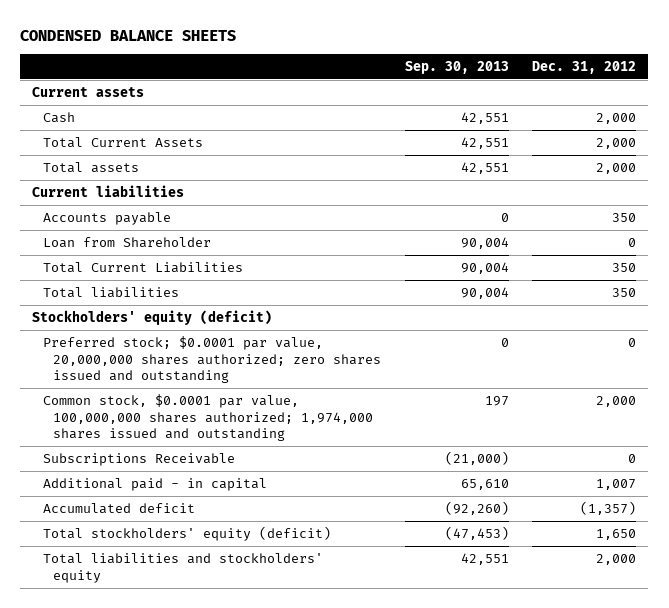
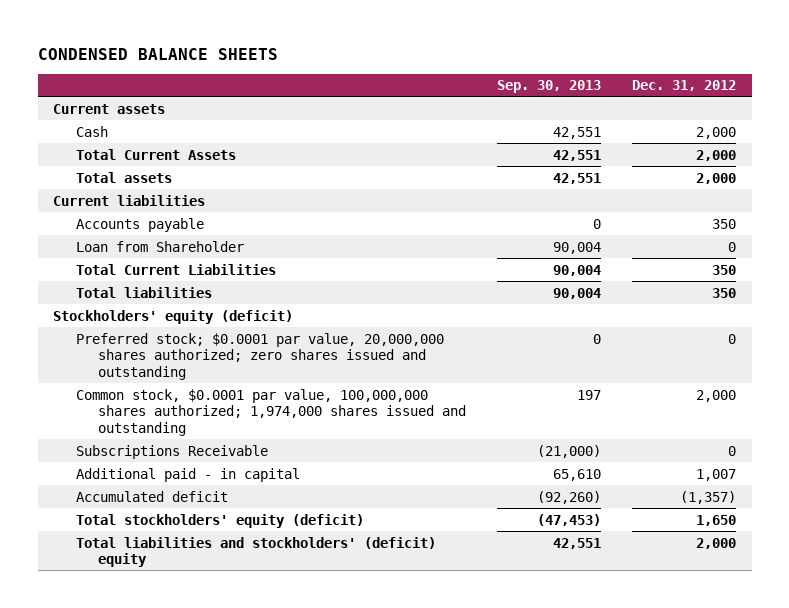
- Total liabilities and stockholders' equity | 42,551 | 2,000
+ Total liabilities and stockholders' (deficit) equity | 42,551 | 2,000

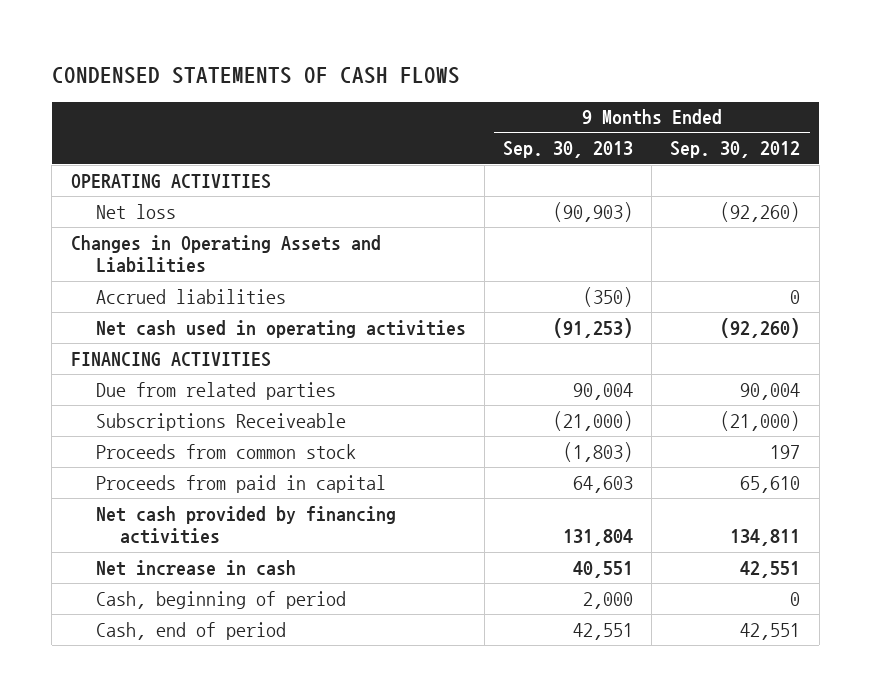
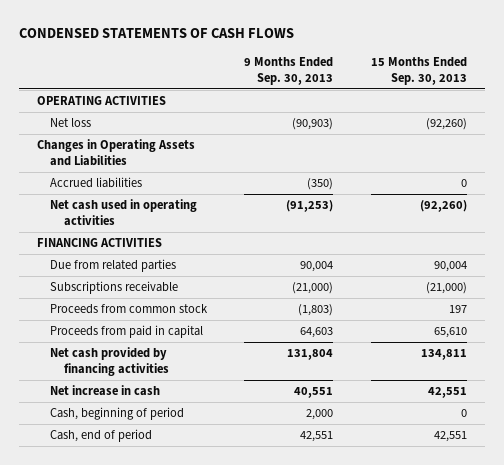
- | 9 Months Ended Sep. 30, 2013 | 9 Months Ended Sep. 30, 2012
+ | 9 Months Ended Sep. 30, 2013 | 15 Months Ended Sep. 30, 2013
- Subscriptions Receiveable | (21,000) | (21,000)
+ Subscriptions receivable | (21,000) | (21,000)

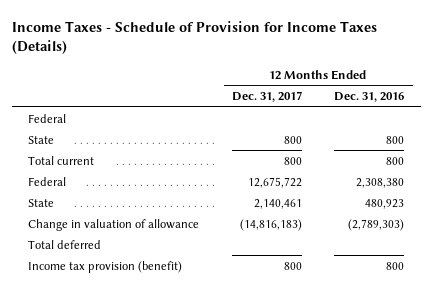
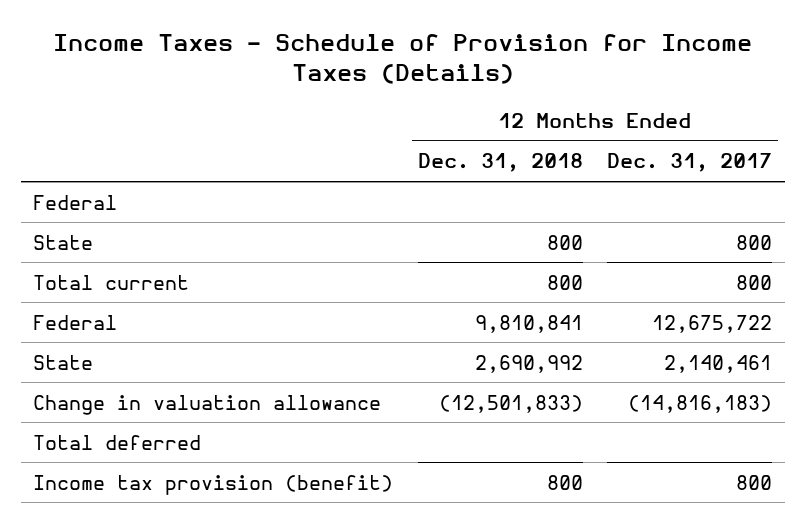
- | 12 Months Ended Dec. 31, 2017 | 12 Months Ended Dec. 31, 2016
+ | 12 Months Ended Dec. 31, 2018 | 12 Months Ended Dec. 31, 2017
- Change in valuation of allowance | (14,816,183) | (2,789,303)
+ Change in valuation allowance | (12,501,833) | (14,816,183)

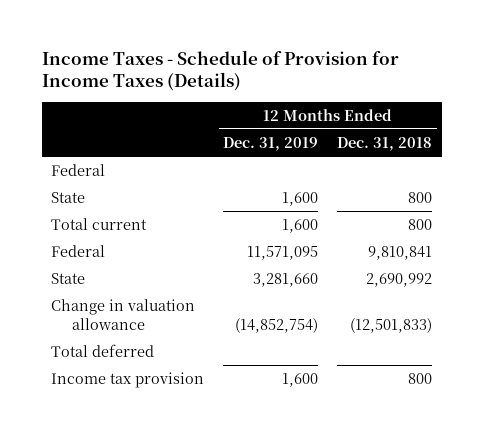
- | 12 Months Ended Dec. 31, 2018 | 12 Months Ended Dec. 31, 2017
+ | 12 Months Ended Dec. 31, 2019 | 12 Months Ended Dec. 31, 2018
- Income tax provision (benefit) | 800 | 800
+ Income tax provision | 1,600 | 800

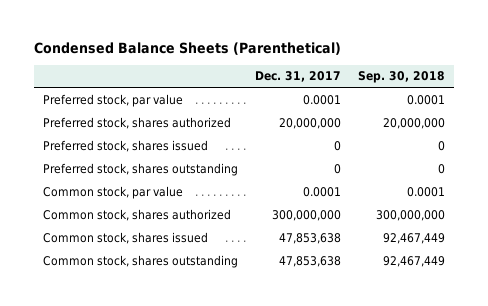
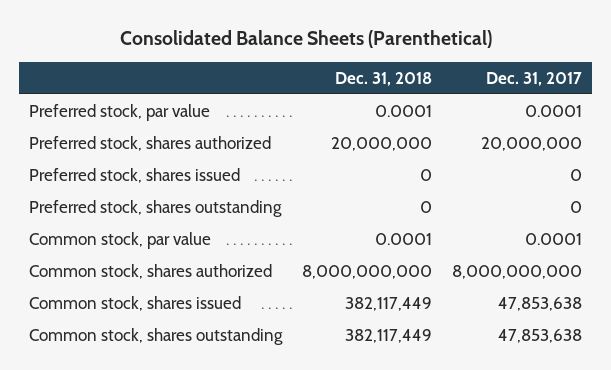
- Condensed Balance Sheets (Parenthetical)
+ Consolidated Balance Sheets (Parenthetical)
- | Dec. 31, 2017 | Sep. 30, 2018
+ | Dec. 31, 2018 | Dec. 31, 2017
- Common stock, shares authorized | 300,000,000 | 300,000,000
+ Common stock, shares authorized | 8,000,000,000 | 8,000,000,000

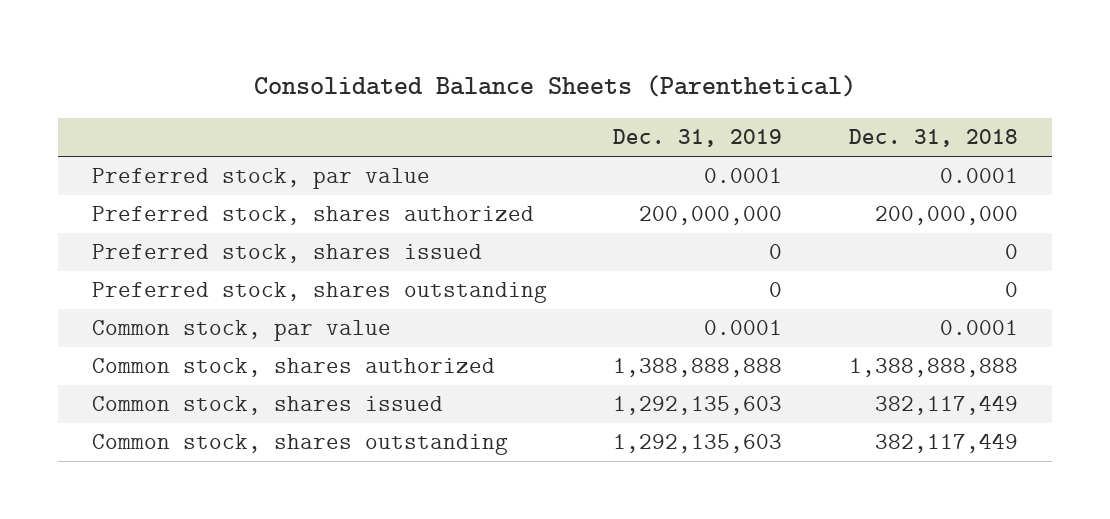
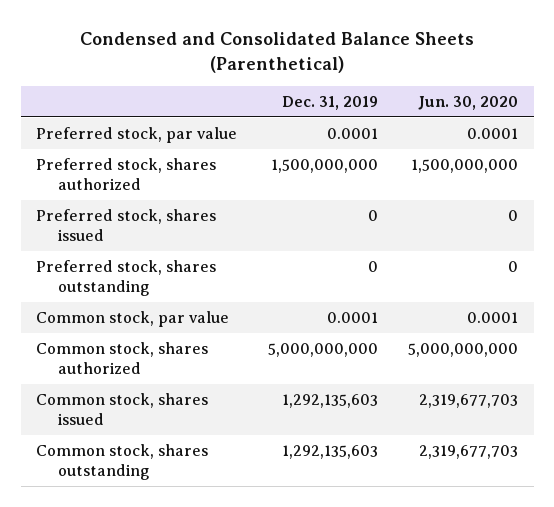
- Consolidated Balance Sheets (Parenthetical)
+ Condensed and Consolidated Balance Sheets (Parenthetical)
- | Dec. 31, 2019 | Dec. 31, 2018
+ | Dec. 31, 2019 | Jun. 30, 2020
- Preferred stock, shares authorized | 200,000,000 | 200,000,000
+ Preferred stock, shares authorized | 1,500,000,000 | 1,500,000,000
- Common stock, shares authorized | 1,388,888,888 | 1,388,888,888
+ Common stock, shares authorized | 5,000,000,000 | 5,000,000,000

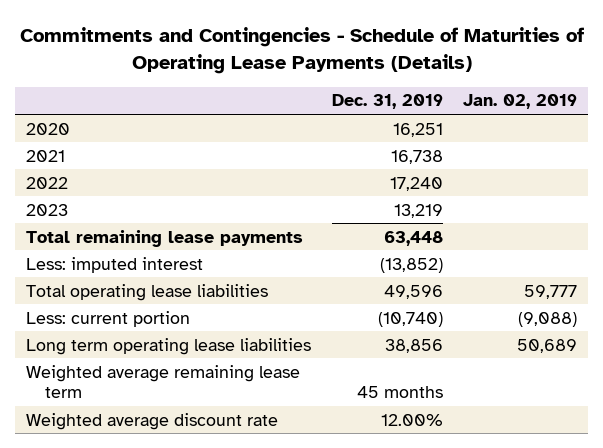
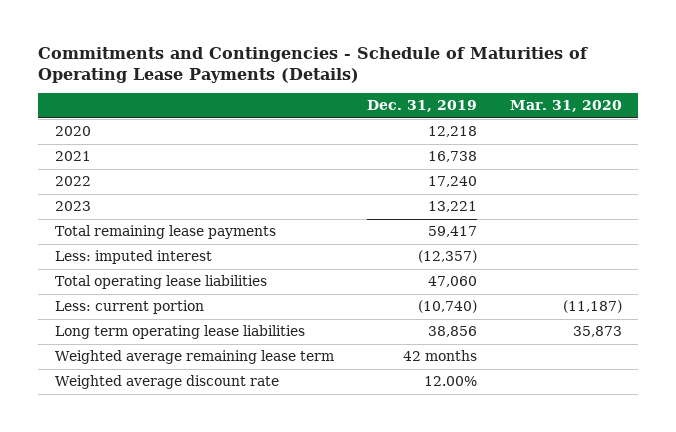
- | Dec. 31, 2019 | Jan. 02, 2019
+ | Dec. 31, 2019 | Mar. 31, 2020
- 2020 | 16,251 |
+ 2020 | 12,218 |
- 2023 | 13,219 |
- Total remaining lease payments | 63,448 |
- Less: imputed interest | (13,852) |
- Total operating lease liabilities | 49,596 | 59,777
+ 2023 | 13,221 |
+ Total remaining lease payments | 59,417 |
+ Less: imputed interest | (12,357) |
+ Total operating lease liabilities | 47,060 |
- Weighted average remaining lease term | 45 months |
+ Weighted average remaining lease term | 42 months |

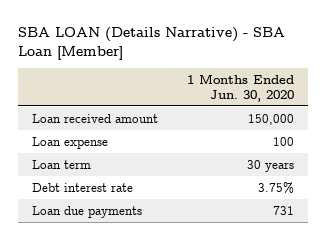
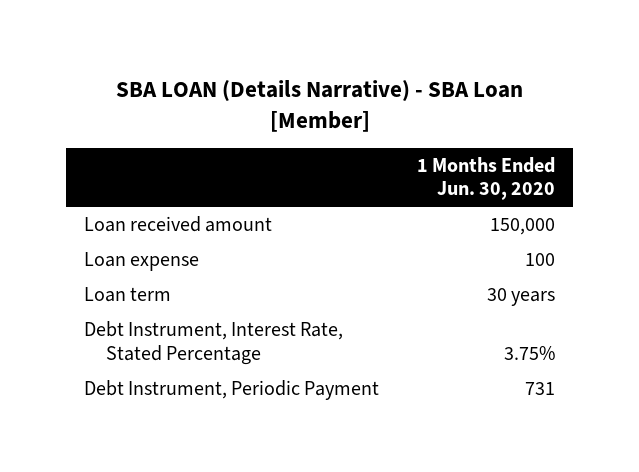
- Debt interest rate | 3.75%
- Loan due payments | 731
+ Debt Instrument, Interest Rate, Stated Percentage | 3.75%
+ Debt Instrument, Periodic Payment | 731

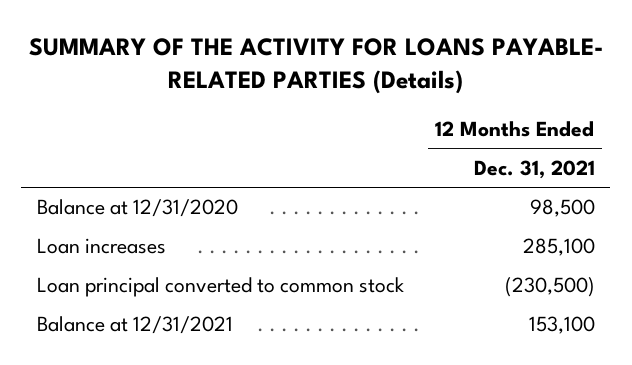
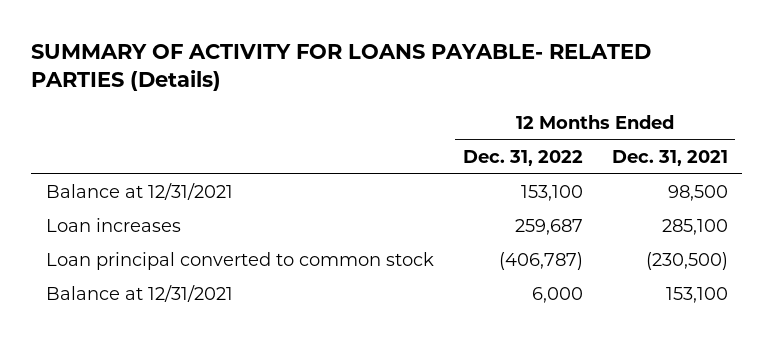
- SUMMARY OF THE ACTIVITY FOR LOANS PAYABLE- RELATED PARTIES (Details)
+ SUMMARY OF ACTIVITY FOR LOANS PAYABLE- RELATED PARTIES (Details)
- | 12 Months Ended Dec. 31, 2021
+ | 12 Months Ended Dec. 31, 2022 | 12 Months Ended Dec. 31, 2021
- Balance at 12/31/2020 | 98,500
+ Balance at 12/31/2021 | 153,100 | 98,500

